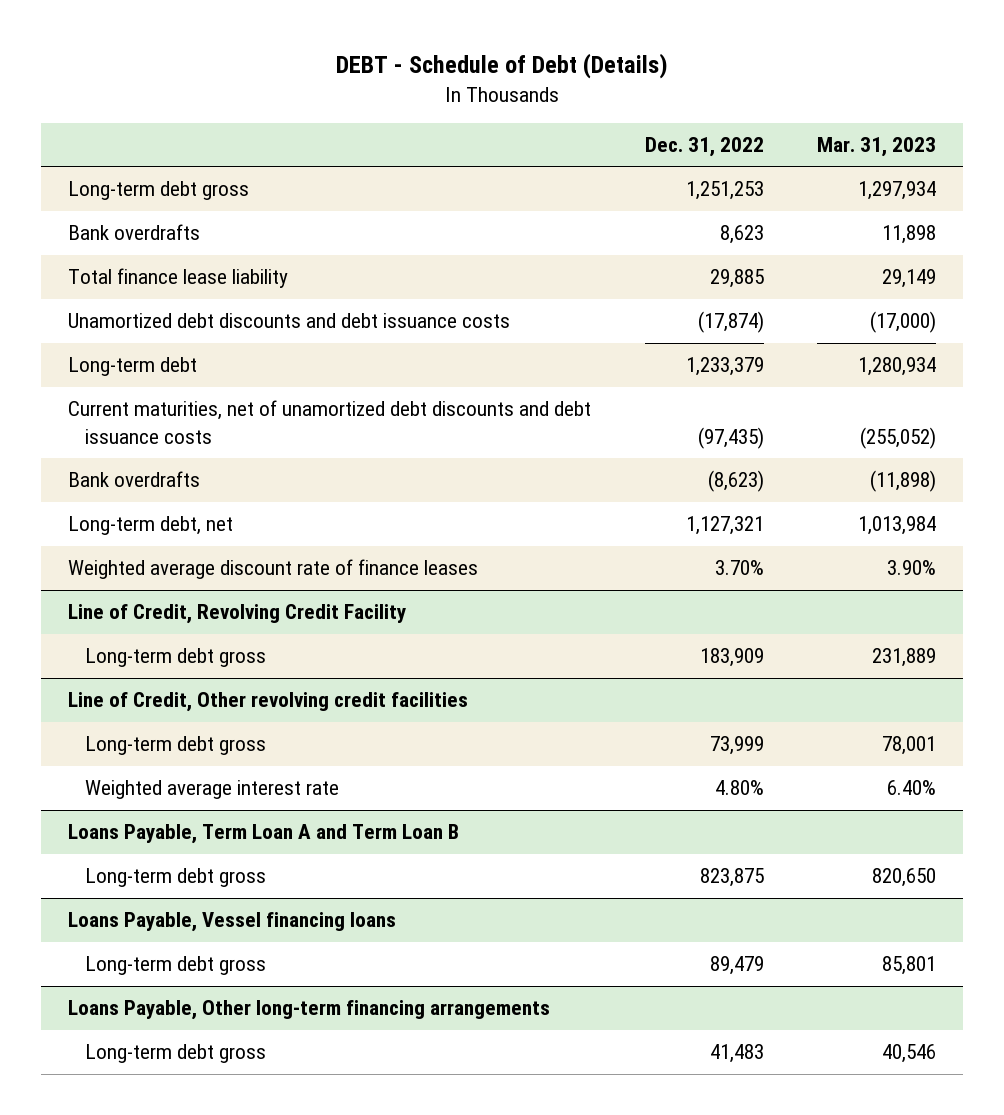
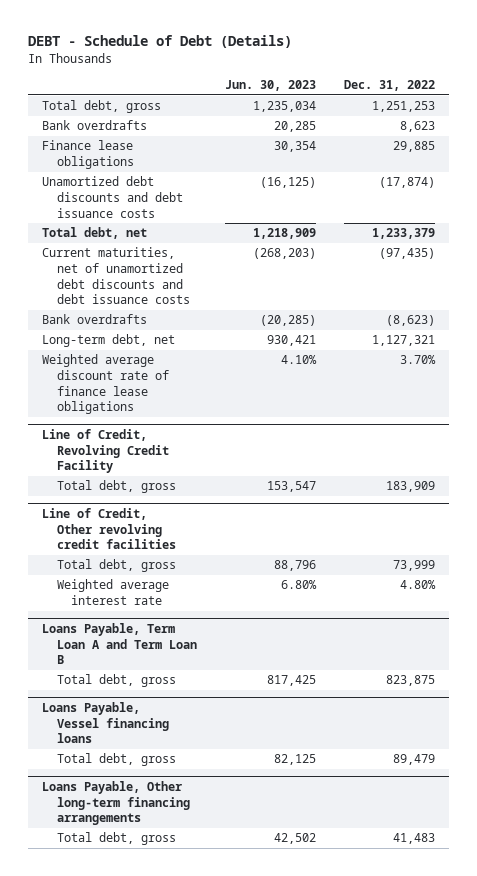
- | Dec. 31, 2022 | Mar. 31, 2023
+ | Jun. 30, 2023 | Dec. 31, 2022
- Long-term debt gross | 1,251,253 | 1,297,934
+ Total debt, gross | 1,235,034 | 1,251,253
- Total finance lease liability | 29,885 | 29,149
+ Finance lease obligations | 30,354 | 29,885
- Long-term debt | 1,233,379 | 1,280,934
+ Total debt, net | 1,218,909 | 1,233,379
- Weighted average discount rate of finance leases | 3.70% | 3.90%
+ Weighted average discount rate of finance lease obligations | 4.10% | 3.70%
@ Line of Credit, Revolving Credit Facility
- Long-term debt gross | 183,909 | 231,889
+ Total debt, gross | 153,547 | 183,909
@ Line of Credit, Other revolving credit facilities
- Long-term debt gross | 73,999 | 78,001
+ Total debt, gross | 88,796 | 73,999
@ Loans Payable, Term Loan A and Term Loan B
- Long-term debt gross | 823,875 | 820,650
+ Total debt, gross | 817,425 | 823,875
@ Loans Payable, Vessel financing loans
- Long-term debt gross | 89,479 | 85,801
+ Total debt, gross | 82,125 | 89,479
@ Loans Payable, Other long-term financing arrangements
- Long-term debt gross | 41,483 | 40,546
+ Total debt, gross | 42,502 | 41,483

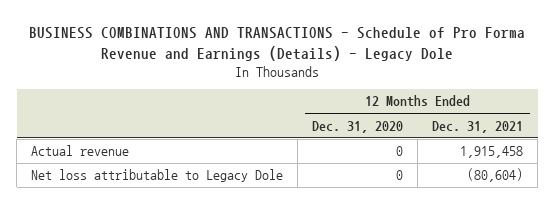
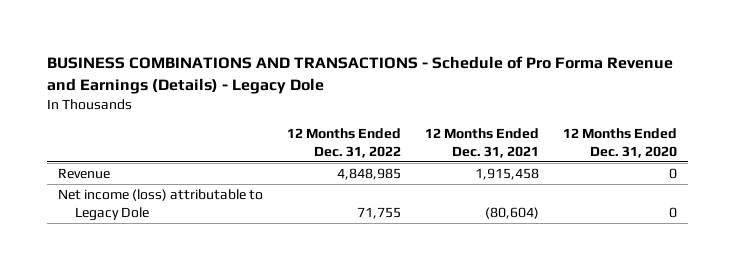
- | 12 Months Ended Dec. 31, 2020 | 12 Months Ended Dec. 31, 2021
+ | 12 Months Ended Dec. 31, 2022 | 12 Months Ended Dec. 31, 2021 | 12 Months Ended Dec. 31, 2020
- Actual revenue | 0 | 1,915,458
- Net loss attributable to Legacy Dole | 0 | (80,604)
+ Revenue | 4,848,985 | 1,915,458 | 0
+ Net income (loss) attributable to Legacy Dole | 71,755 | (80,604) | 0

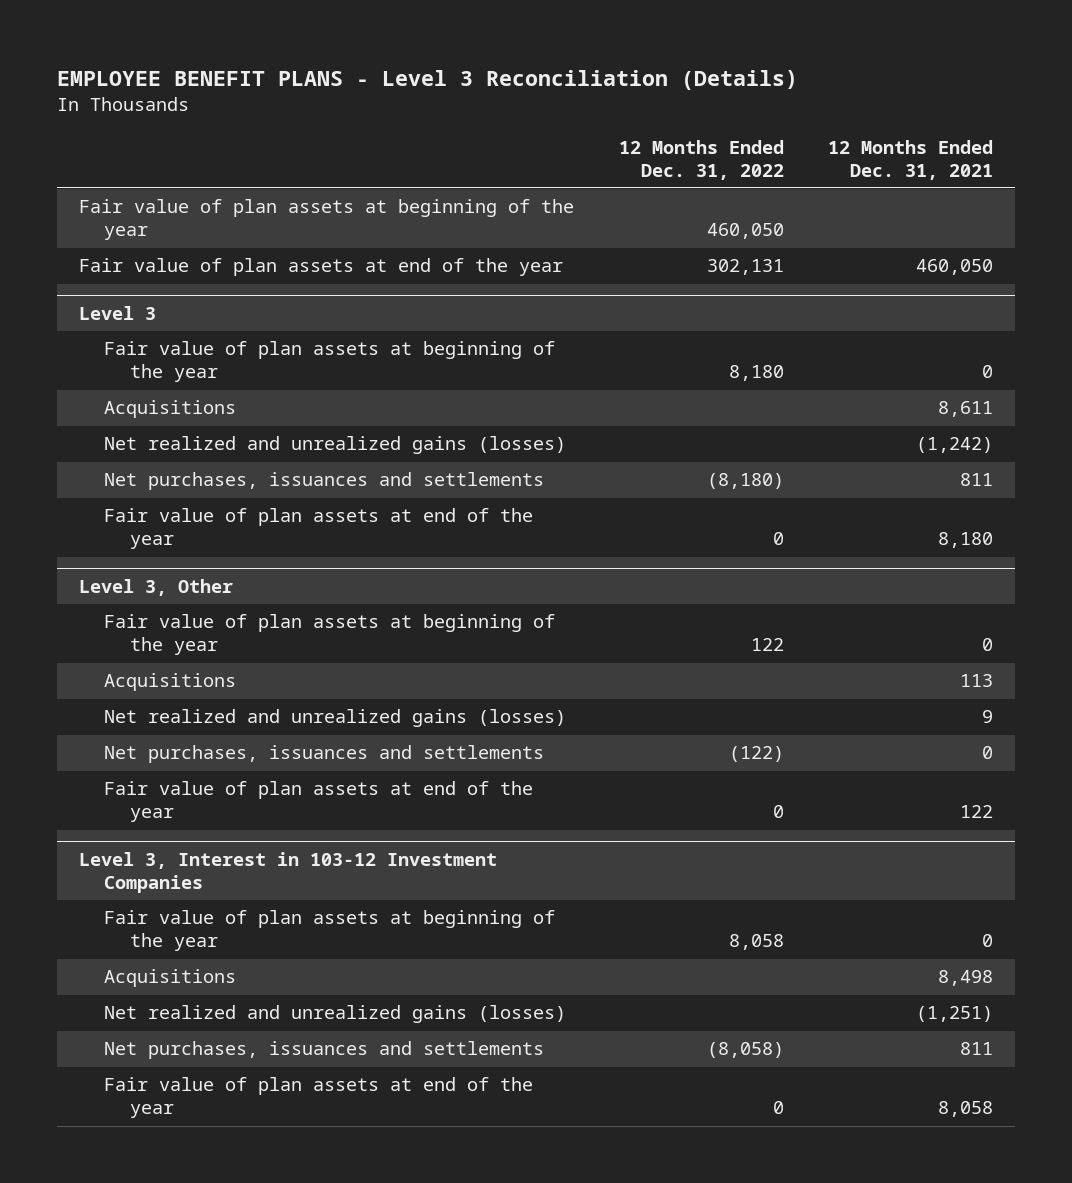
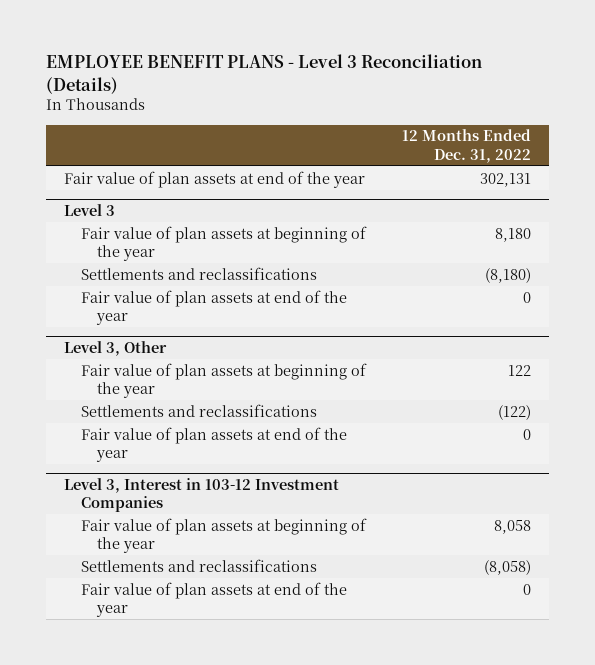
- | 12 Months Ended Dec. 31, 2022 | 12 Months Ended Dec. 31, 2021
+ | 12 Months Ended Dec. 31, 2022
- Fair value of plan assets at beginning of the year | 460,050 |
@ Level 3
- Acquisitions | | 8,611
- Net realized and unrealized gains (losses) | | (1,242)
- Net purchases, issuances and settlements | (8,180) | 811
+ Settlements and reclassifications | (8,180)
@ Level 3, Other
- Acquisitions | | 113
- Net realized and unrealized gains (losses) | | 9
- Net purchases, issuances and settlements | (122) | 0
+ Settlements and reclassifications | (122)
@ Level 3, Interest in 103-12 Investment Companies
- Acquisitions | | 8,498
- Net realized and unrealized gains (losses) | | (1,251)
- Net purchases, issuances and settlements | (8,058) | 811
+ Settlements and reclassifications | (8,058)

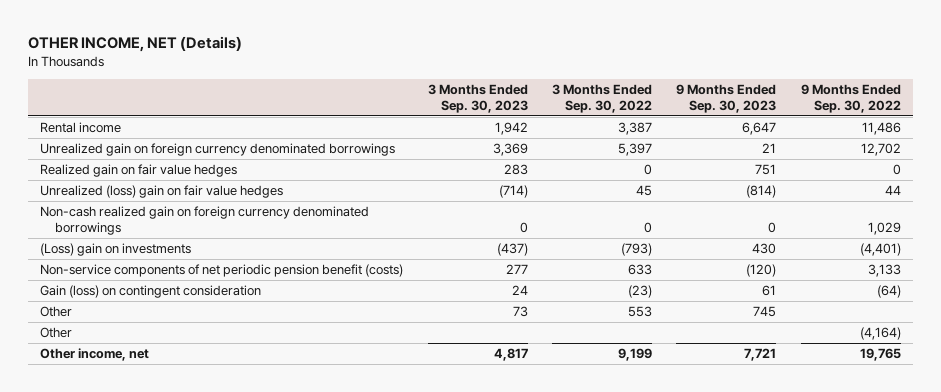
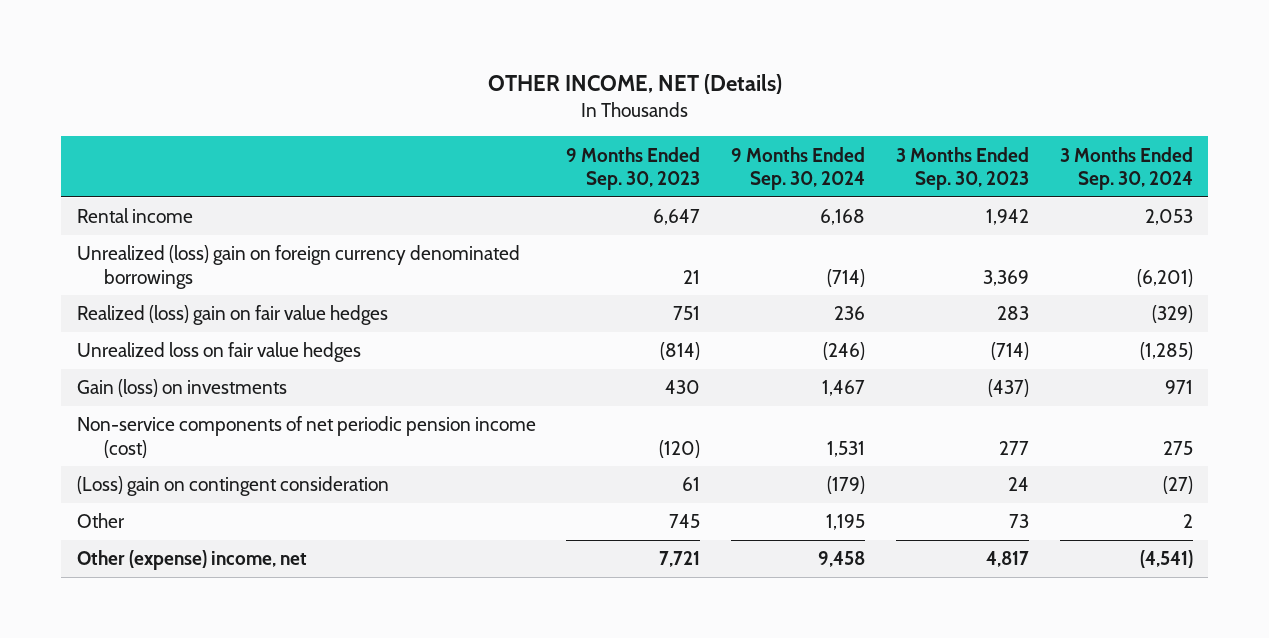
- | 3 Months Ended Sep. 30, 2023 | 3 Months Ended Sep. 30, 2022 | 9 Months Ended Sep. 30, 2023 | 9 Months Ended Sep. 30, 2022
+ | 9 Months Ended Sep. 30, 2023 | 9 Months Ended Sep. 30, 2024 | 3 Months Ended Sep. 30, 2023 | 3 Months Ended Sep. 30, 2024
- Unrealized gain on foreign currency denominated borrowings | 3,369 | 5,397 | 21 | 12,702
- Realized gain on fair value hedges | 283 | 0 | 751 | 0
- Unrealized (loss) gain on fair value hedges | (714) | 45 | (814) | 44
- Non-cash realized gain on foreign currency denominated borrowings | 0 | 0 | 0 | 1,029
- (Loss) gain on investments | (437) | (793) | 430 | (4,401)
- Non-service components of net periodic pension benefit (costs) | 277 | 633 | (120) | 3,133
- Gain (loss) on contingent consideration | 24 | (23) | 61 | (64)
+ Unrealized (loss) gain on foreign currency denominated borrowings | 21 | (714) | 3,369 | (6,201)
+ Realized (loss) gain on fair value hedges | 751 | 236 | 283 | (329)
+ Unrealized loss on fair value hedges | (814) | (246) | (714) | (1,285)
+ Gain (loss) on investments | 430 | 1,467 | (437) | 971
+ Non-service components of net periodic pension income (cost) | (120) | 1,531 | 277 | 275
+ (Loss) gain on contingent consideration | 61 | (179) | 24 | (27)
- Other | | | | (4,164)
- Other income, net | 4,817 | 9,199 | 7,721 | 19,765
+ Other (expense) income, net | 7,721 | 9,458 | 4,817 | (4,541)

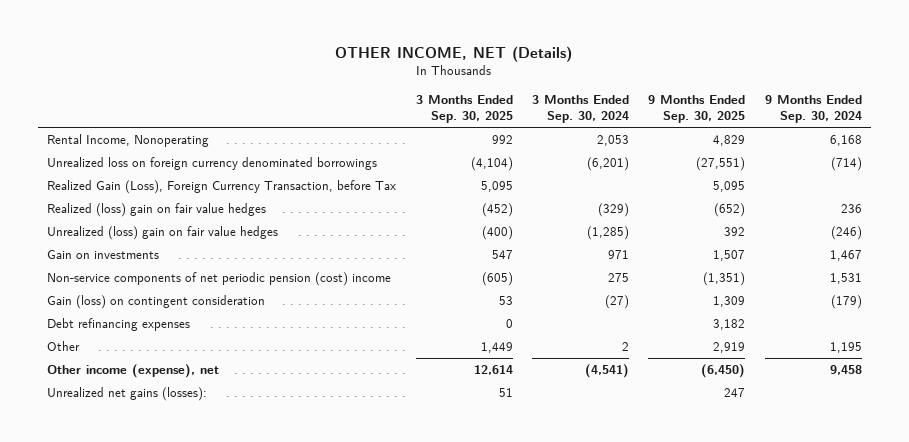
- | 9 Months Ended Sep. 30, 2023 | 9 Months Ended Sep. 30, 2024 | 3 Months Ended Sep. 30, 2023 | 3 Months Ended Sep. 30, 2024
+ | 3 Months Ended Sep. 30, 2025 | 3 Months Ended Sep. 30, 2024 | 9 Months Ended Sep. 30, 2025 | 9 Months Ended Sep. 30, 2024
- Rental income | 6,647 | 6,168 | 1,942 | 2,053
- Unrealized (loss) gain on foreign currency denominated borrowings | 21 | (714) | 3,369 | (6,201)
+ Rental Income, Nonoperating | 992 | 2,053 | 4,829 | 6,168
+ Unrealized loss on foreign currency denominated borrowings | (4,104) | (6,201) | (27,551) | (714)
+ Realized Gain (Loss), Foreign Currency Transaction, before Tax | 5,095 | | 5,095 |
- Unrealized loss on fair value hedges | (814) | (246) | (714) | (1,285)
- Gain (loss) on investments | 430 | 1,467 | (437) | 971
- Non-service components of net periodic pension income (cost) | (120) | 1,531 | 277 | 275
- (Loss) gain on contingent consideration | 61 | (179) | 24 | (27)
+ Unrealized (loss) gain on fair value hedges | (400) | (1,285) | 392 | (246)
+ Gain on investments | 547 | 971 | 1,507 | 1,467
+ Non-service components of net periodic pension (cost) income | (605) | 275 | (1,351) | 1,531
+ Gain (loss) on contingent consideration | 53 | (27) | 1,309 | (179)
+ Debt refinancing expenses | 0 | | 3,182 |
- Other (expense) income, net | 7,721 | 9,458 | 4,817 | (4,541)
+ Other income (expense), net | 12,614 | (4,541) | (6,450) | 9,458
+ Unrealized net gains (losses): | 51 | | 247 |

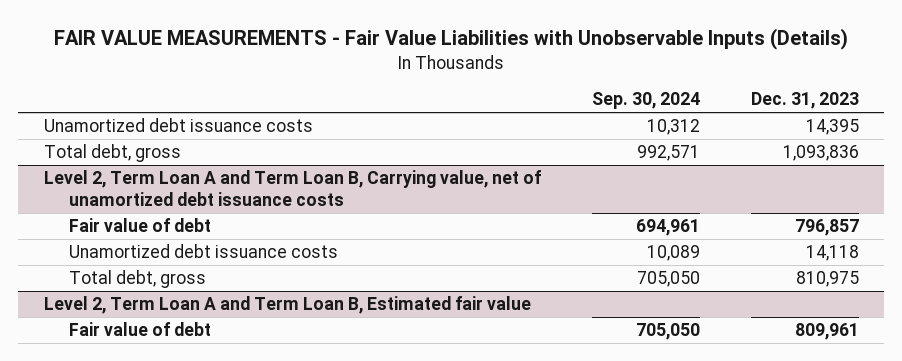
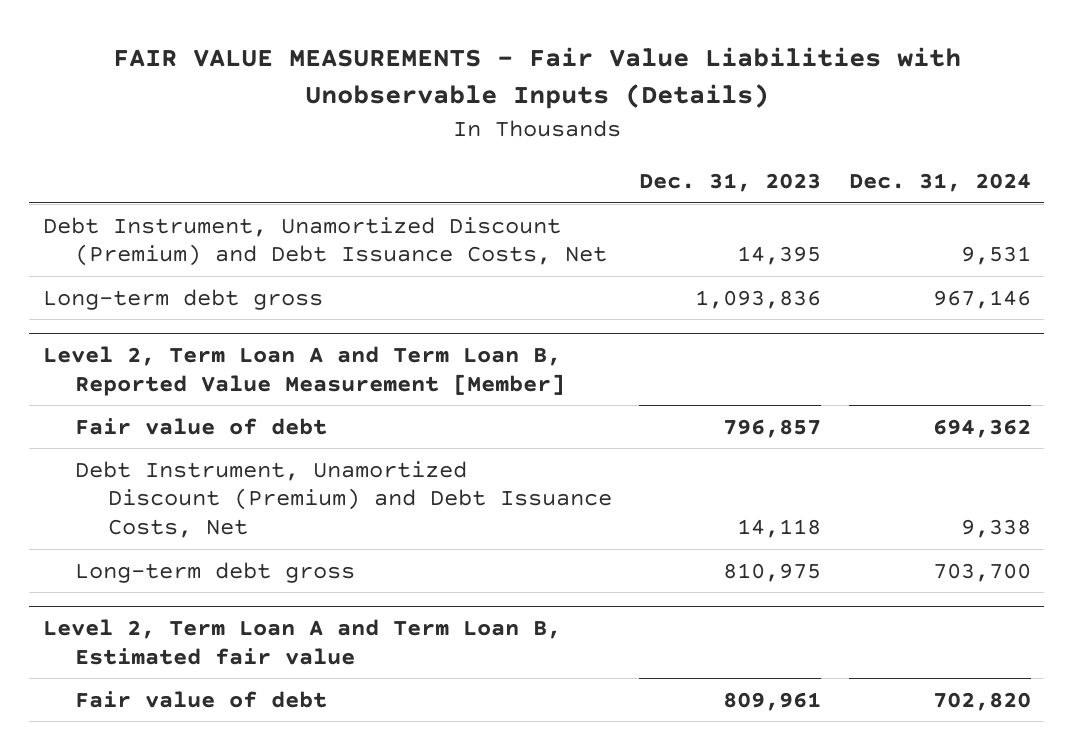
- | Sep. 30, 2024 | Dec. 31, 2023
+ | Dec. 31, 2023 | Dec. 31, 2024
- Unamortized debt issuance costs | 10,312 | 14,395
- Total debt, gross | 992,571 | 1,093,836
- Level 2, Term Loan A and Term Loan B, Carrying value, net of unamortized debt issuance costs
+ Debt Instrument, Unamortized Discount (Premium) and Debt Issuance Costs, Net | 14,395 | 9,531
+ Long-term debt gross | 1,093,836 | 967,146
+ Level 2, Term Loan A and Term Loan B, Reported Value Measurement [Member]
- Unamortized debt issuance costs | 10,089 | 14,118
- Total debt, gross | 705,050 | 810,975
+ Debt Instrument, Unamortized Discount (Premium) and Debt Issuance Costs, Net | 14,118 | 9,338
+ Long-term debt gross | 810,975 | 703,700

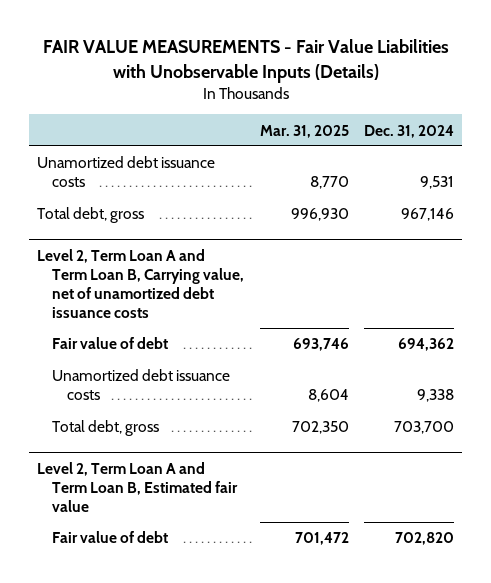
- | Dec. 31, 2023 | Dec. 31, 2024
+ | Mar. 31, 2025 | Dec. 31, 2024
- Debt Instrument, Unamortized Discount (Premium) and Debt Issuance Costs, Net | 14,395 | 9,531
- Long-term debt gross | 1,093,836 | 967,146
- Level 2, Term Loan A and Term Loan B, Reported Value Measurement [Member]
+ Unamortized debt issuance costs | 8,770 | 9,531
+ Total debt, gross | 996,930 | 967,146
+ Level 2, Term Loan A and Term Loan B, Carrying value, net of unamortized debt issuance costs
- Debt Instrument, Unamortized Discount (Premium) and Debt Issuance Costs, Net | 14,118 | 9,338
- Long-term debt gross | 810,975 | 703,700
+ Unamortized debt issuance costs | 8,604 | 9,338
+ Total debt, gross | 702,350 | 703,700

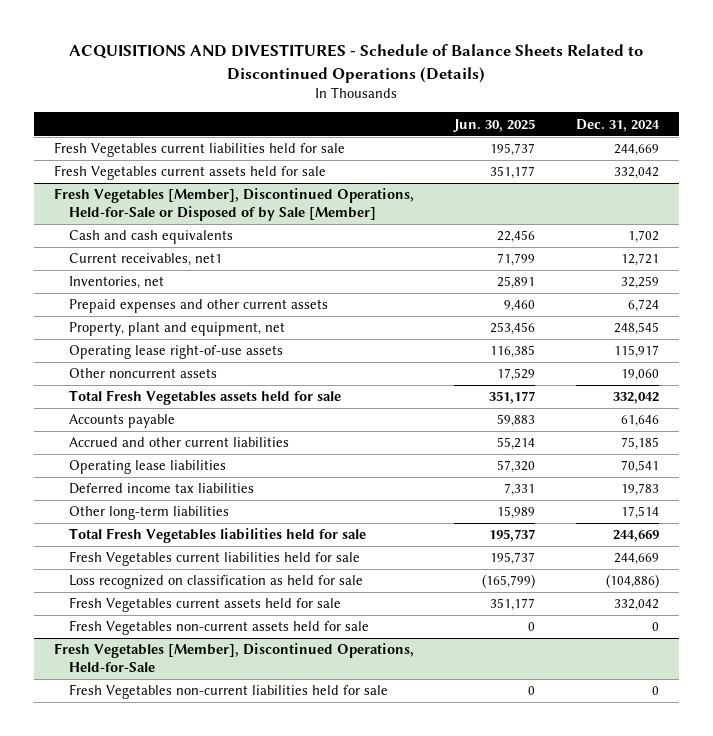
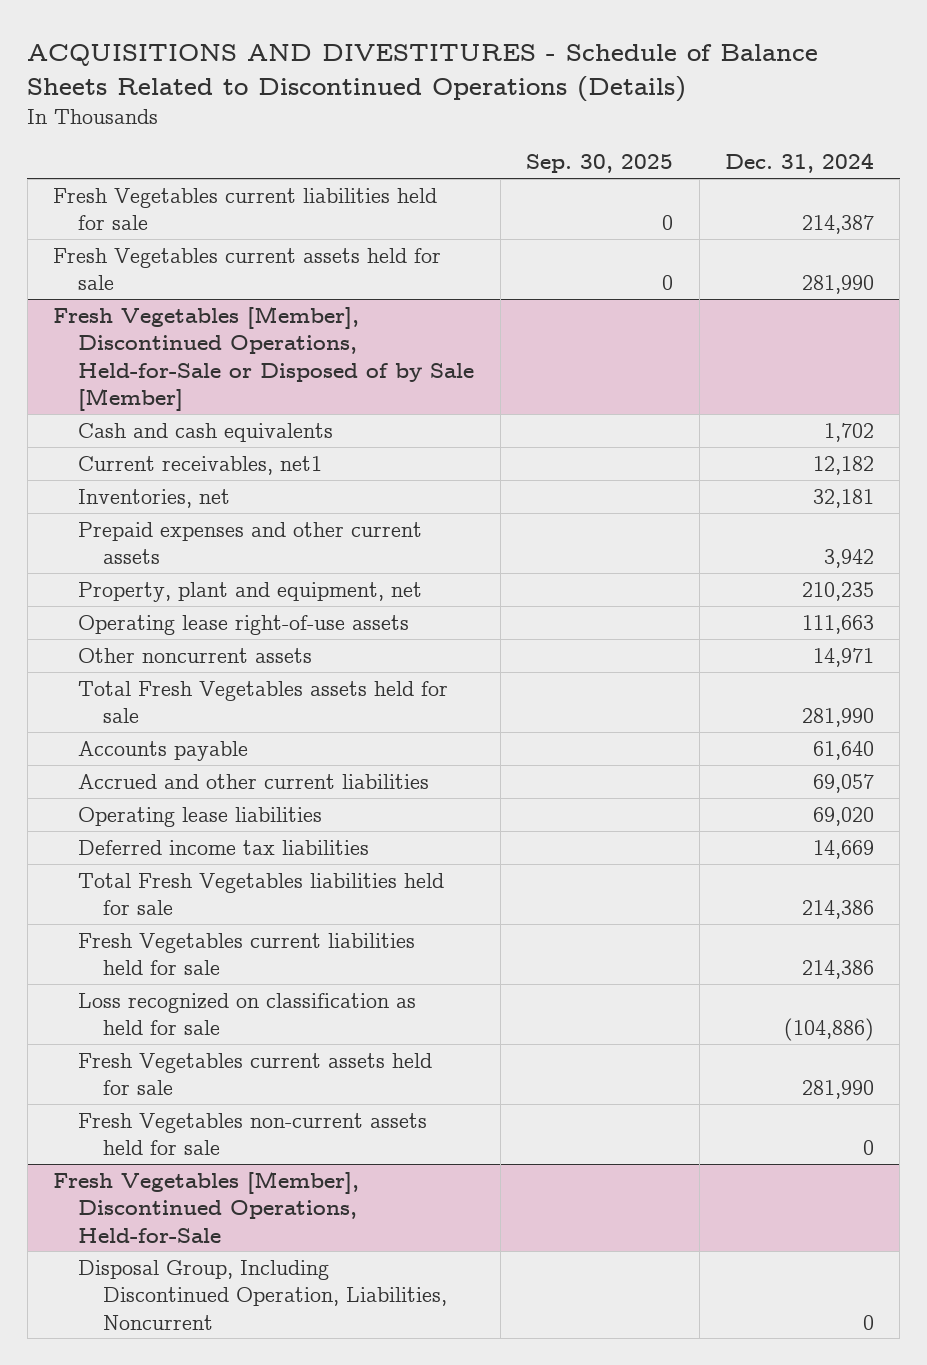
- | Jun. 30, 2025 | Dec. 31, 2024
+ | Sep. 30, 2025 | Dec. 31, 2024
- Fresh Vegetables current liabilities held for sale | 195,737 | 244,669
- Fresh Vegetables current assets held for sale | 351,177 | 332,042
+ Fresh Vegetables current liabilities held for sale | 0 | 214,387
+ Fresh Vegetables current assets held for sale | 0 | 281,990
@ Fresh Vegetables [Member], Discontinued Operations, Held-for-Sale or Disposed of by Sale [Member]
- Current receivables, net1 | 71,799 | 12,721
- Inventories, net | 25,891 | 32,259
- Prepaid expenses and other current assets | 9,460 | 6,724
- Property, plant and equipment, net | 253,456 | 248,545
- Operating lease right-of-use assets | 116,385 | 115,917
- Other noncurrent assets | 17,529 | 19,060
- Total Fresh Vegetables assets held for sale | 351,177 | 332,042
- Accounts payable | 59,883 | 61,646
- Accrued and other current liabilities | 55,214 | 75,185
- Operating lease liabilities | 57,320 | 70,541
- Deferred income tax liabilities | 7,331 | 19,783
- Other long-term liabilities | 15,989 | 17,514
- Total Fresh Vegetables liabilities held for sale | 195,737 | 244,669
- Fresh Vegetables current liabilities held for sale | 195,737 | 244,669
+ Current receivables, net1 | | 12,182
+ Inventories, net | | 32,181
+ Prepaid expenses and other current assets | | 3,942
+ Property, plant and equipment, net | | 210,235
+ Operating lease right-of-use assets | | 111,663
+ Other noncurrent assets | | 14,971
+ Total Fresh Vegetables assets held for sale | | 281,990
+ Accounts payable | | 61,640
+ Accrued and other current liabilities | | 69,057
+ Operating lease liabilities | | 69,020
+ Deferred income tax liabilities | | 14,669
+ Total Fresh Vegetables liabilities held for sale | | 214,386
+ Fresh Vegetables current liabilities held for sale | | 214,386
- Fresh Vegetables current assets held for sale | 351,177 | 332,042
+ Fresh Vegetables current assets held for sale | | 281,990
@ Fresh Vegetables [Member], Discontinued Operations, Held-for-Sale
- Fresh Vegetables non-current liabilities held for sale | 0 | 0
+ Disposal Group, Including Discontinued Operation, Liabilities, Noncurrent | | 0

